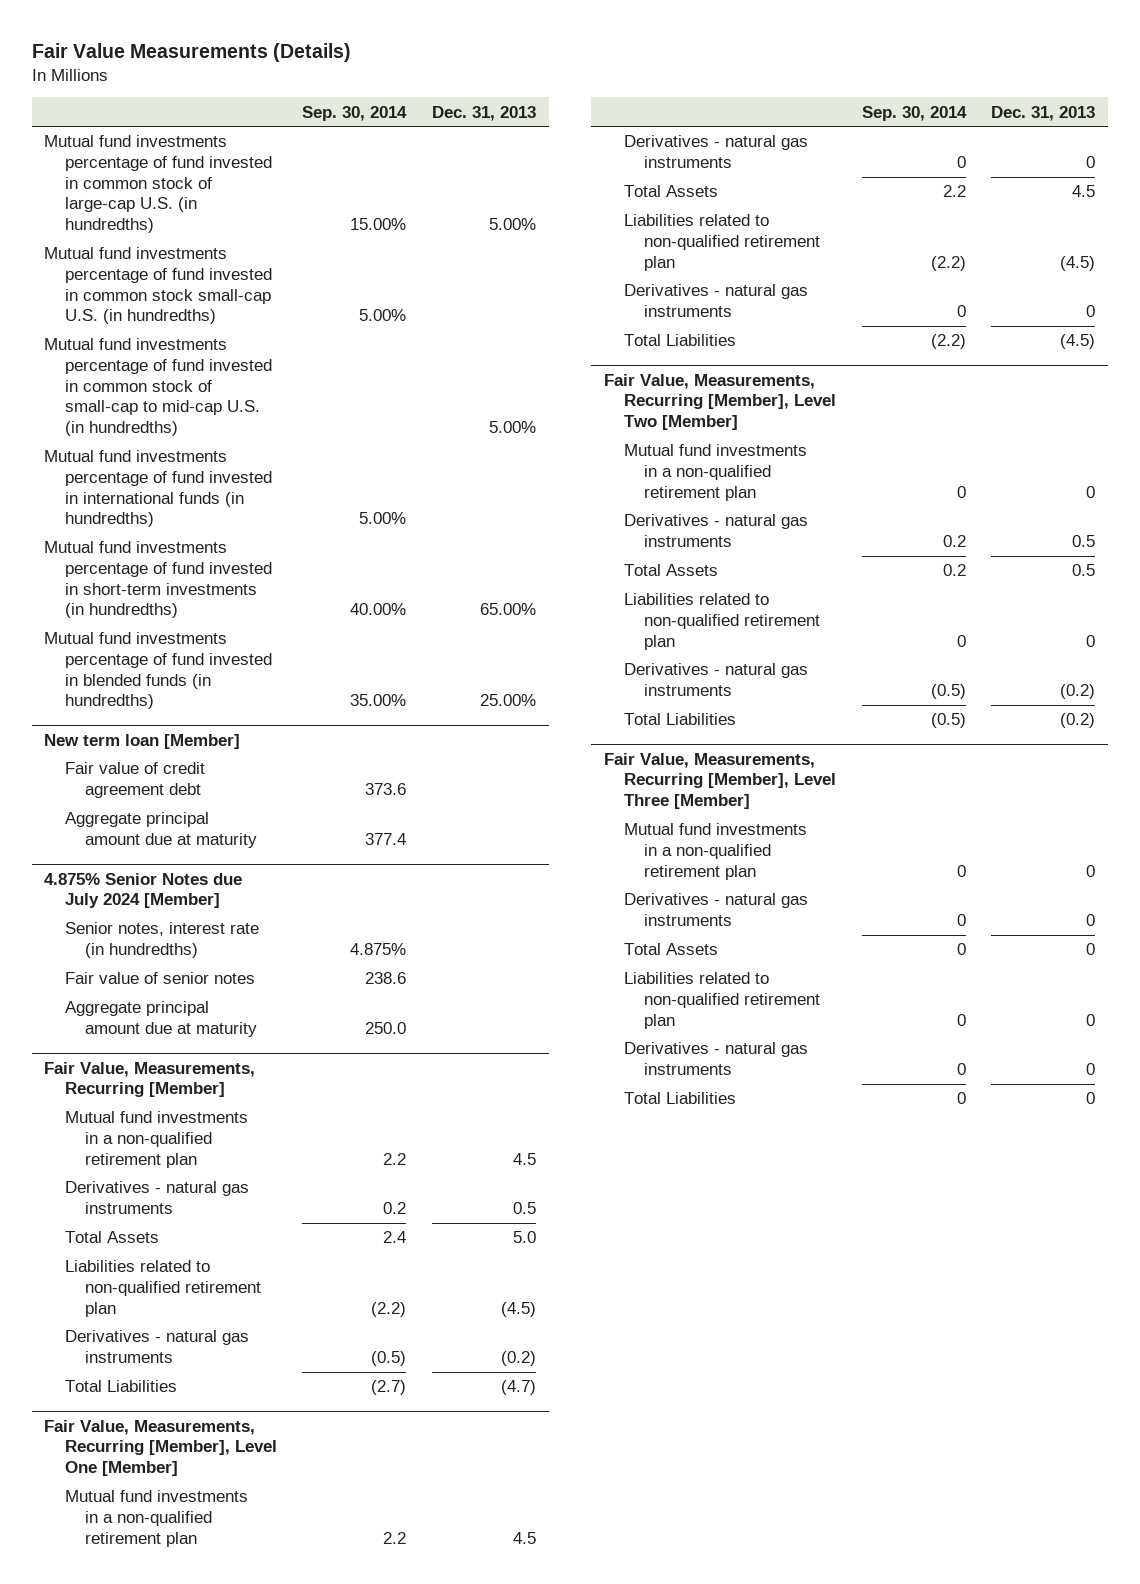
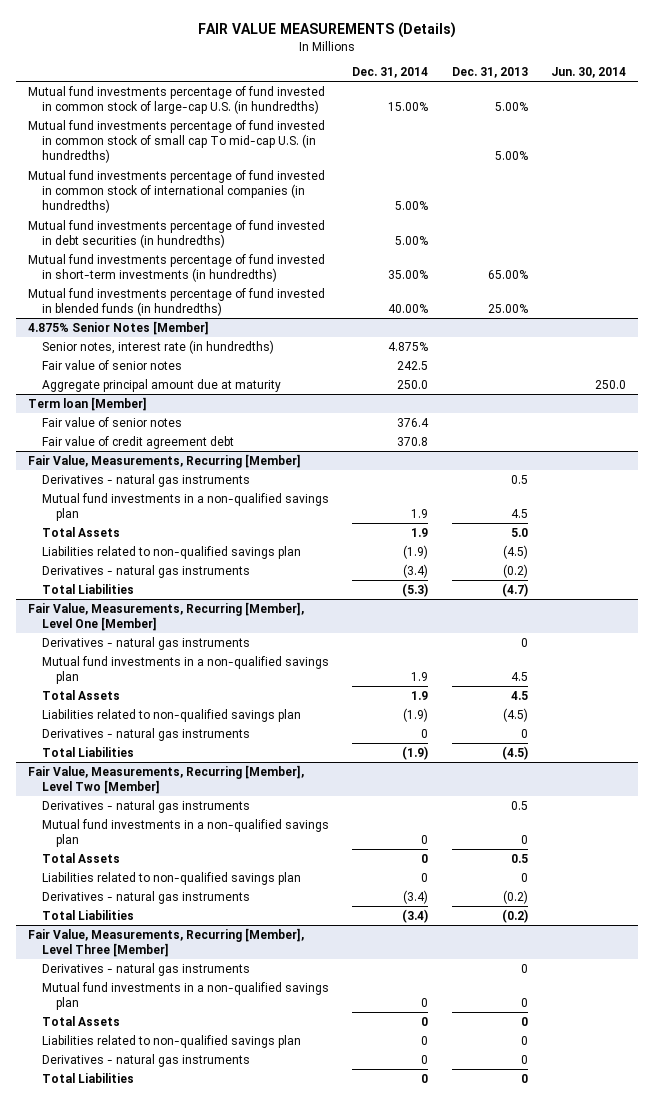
- Fair Value Measurements (Details)
+ FAIR VALUE MEASUREMENTS (Details)
- | Sep. 30, 2014 | Dec. 31, 2013
+ | Dec. 31, 2014 | Dec. 31, 2013 | Jun. 30, 2014
- Mutual fund investments percentage of fund invested in common stock small-cap U.S. (in hundredths) | 5.00% |
- Mutual fund investments percentage of fund invested in common stock of small-cap to mid-cap U.S. (in hundredths) | | 5.00%
- Mutual fund investments percentage of fund invested in international funds (in hundredths) | 5.00% |
+ Mutual fund investments percentage of fund invested in common stock of small cap To mid-cap U.S. (in hundredths) | | 5.00% |
+ Mutual fund investments percentage of fund invested in common stock of international companies (in hundredths) | 5.00% | |
+ Mutual fund investments percentage of fund invested in debt securities (in hundredths) | 5.00% | |
- New term loan [Member]
- Fair value of credit agreement debt | 373.6 |
- Aggregate principal amount due at maturity | 377.4 |
- 4.875% Senior Notes due July 2024 [Member]
+ 4.875% Senior Notes [Member]
+ Term loan [Member]
+ Fair value of senior notes | 376.4 | |
+ Fair value of credit agreement debt | 370.8 | |
@ Fair Value, Measurements, Recurring [Member]
- Mutual fund investments in a non-qualified retirement plan | 2.2 | 4.5
+ Mutual fund investments in a non-qualified savings plan | 1.9 | 4.5 |
- Liabilities related to non-qualified retirement plan | (2.2) | (4.5)
+ Liabilities related to non-qualified savings plan | (1.9) | (4.5) |
@ Fair Value, Measurements, Recurring [Member], Level One [Member]
- Mutual fund investments in a non-qualified retirement plan | 2.2 | 4.5
+ Mutual fund investments in a non-qualified savings plan | 1.9 | 4.5 |
- Liabilities related to non-qualified retirement plan | (2.2) | (4.5)
+ Liabilities related to non-qualified savings plan | (1.9) | (4.5) |
@ Fair Value, Measurements, Recurring [Member], Level Two [Member]
- Mutual fund investments in a non-qualified retirement plan | 0 | 0
+ Mutual fund investments in a non-qualified savings plan | 0 | 0 |
- Liabilities related to non-qualified retirement plan | 0 | 0
+ Liabilities related to non-qualified savings plan | 0 | 0 |
@ Fair Value, Measurements, Recurring [Member], Level Three [Member]
- Mutual fund investments in a non-qualified retirement plan | 0 | 0
+ Mutual fund investments in a non-qualified savings plan | 0 | 0 |
- Liabilities related to non-qualified retirement plan | 0 | 0
+ Liabilities related to non-qualified savings plan | 0 | 0 |

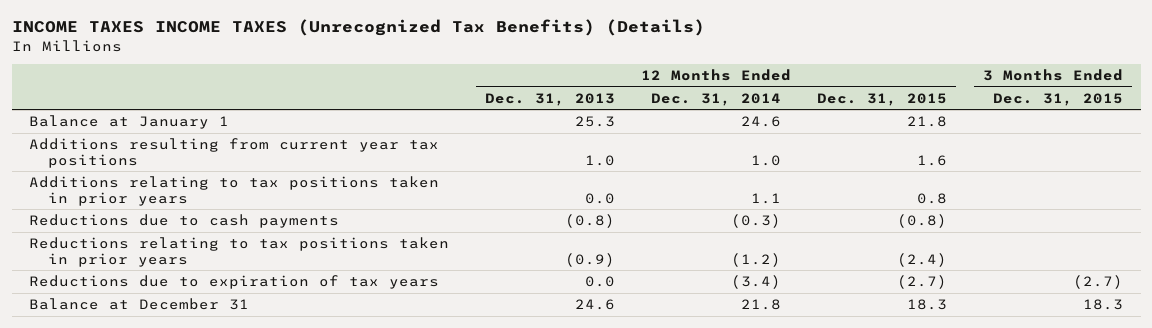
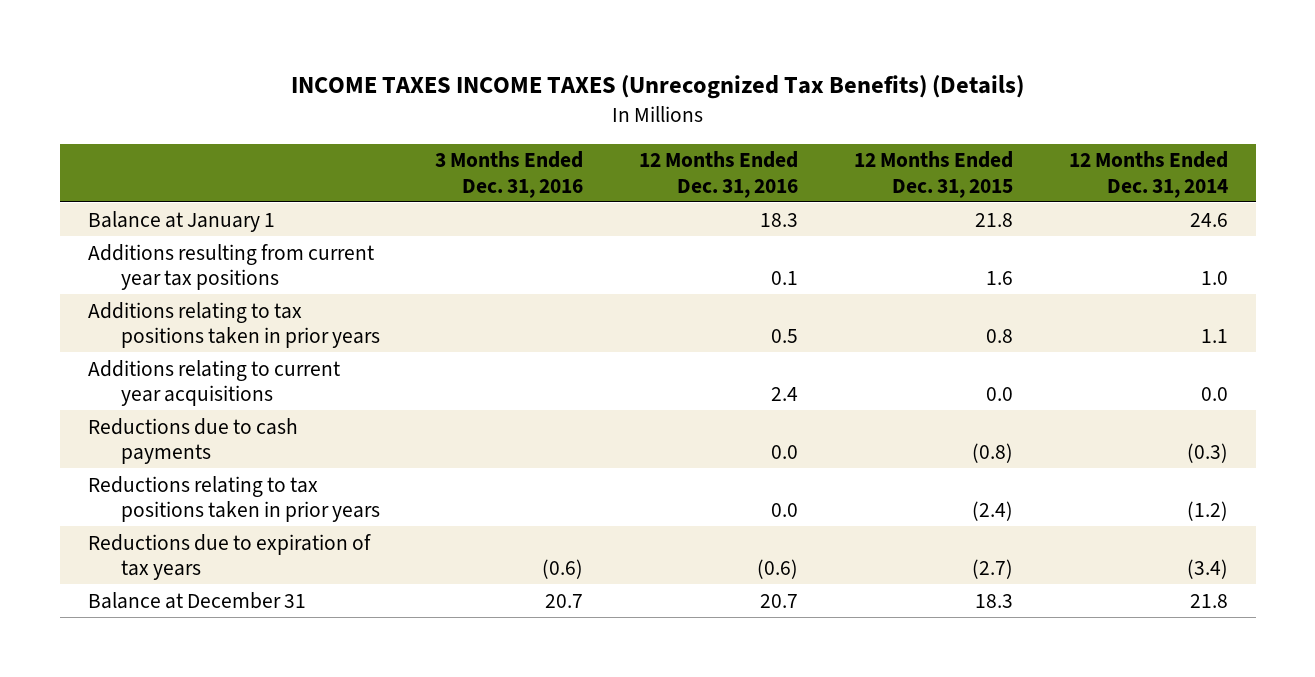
- | 12 Months Ended Dec. 31, 2013 | 12 Months Ended Dec. 31, 2014 | 12 Months Ended Dec. 31, 2015 | 3 Months Ended Dec. 31, 2015
+ | 3 Months Ended Dec. 31, 2016 | 12 Months Ended Dec. 31, 2016 | 12 Months Ended Dec. 31, 2015 | 12 Months Ended Dec. 31, 2014
+ Additions relating to current year acquisitions | | 2.4 | 0.0 | 0.0

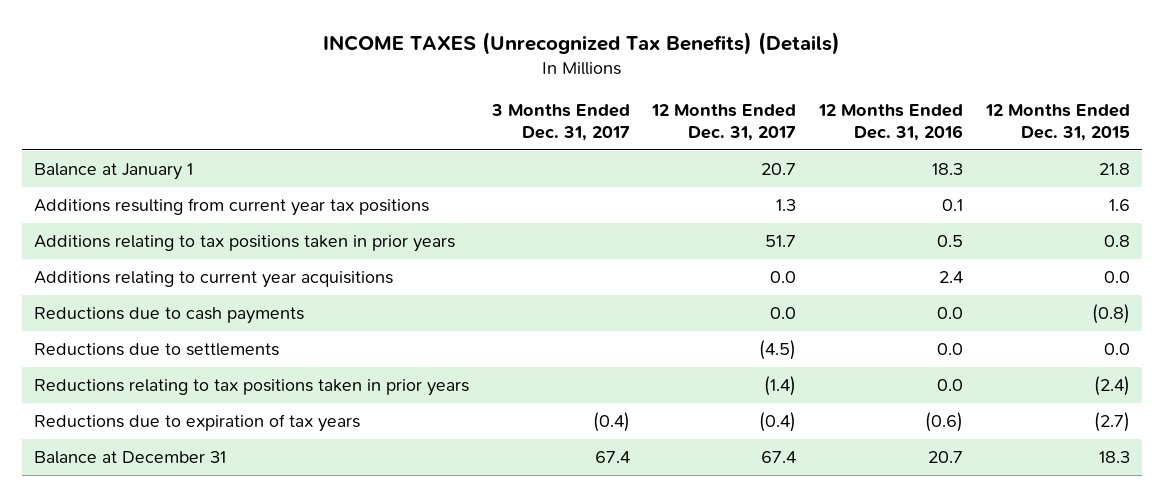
- INCOME TAXES INCOME TAXES (Unrecognized Tax Benefits) (Details)
+ INCOME TAXES (Unrecognized Tax Benefits) (Details)
- | 3 Months Ended Dec. 31, 2016 | 12 Months Ended Dec. 31, 2016 | 12 Months Ended Dec. 31, 2015 | 12 Months Ended Dec. 31, 2014
+ | 3 Months Ended Dec. 31, 2017 | 12 Months Ended Dec. 31, 2017 | 12 Months Ended Dec. 31, 2016 | 12 Months Ended Dec. 31, 2015
+ Reductions due to settlements | | (4.5) | 0.0 | 0.0

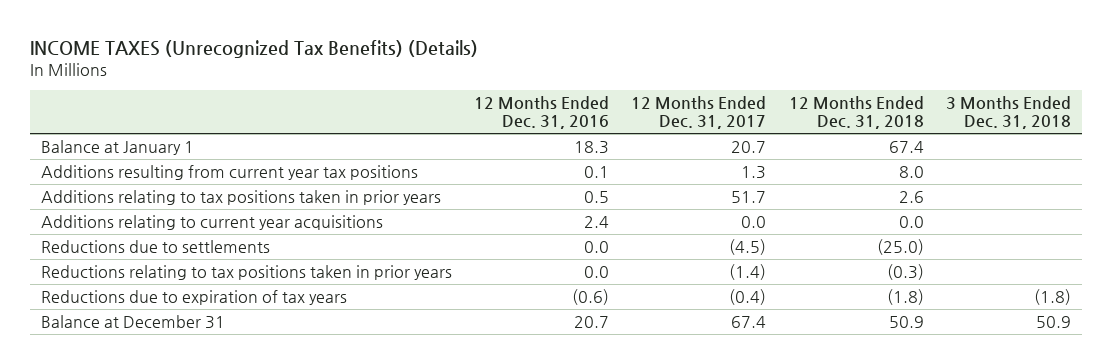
- | 3 Months Ended Dec. 31, 2017 | 12 Months Ended Dec. 31, 2017 | 12 Months Ended Dec. 31, 2016 | 12 Months Ended Dec. 31, 2015
+ | 12 Months Ended Dec. 31, 2016 | 12 Months Ended Dec. 31, 2017 | 12 Months Ended Dec. 31, 2018 | 3 Months Ended Dec. 31, 2018
- Reductions due to cash payments | | 0.0 | 0.0 | (0.8)

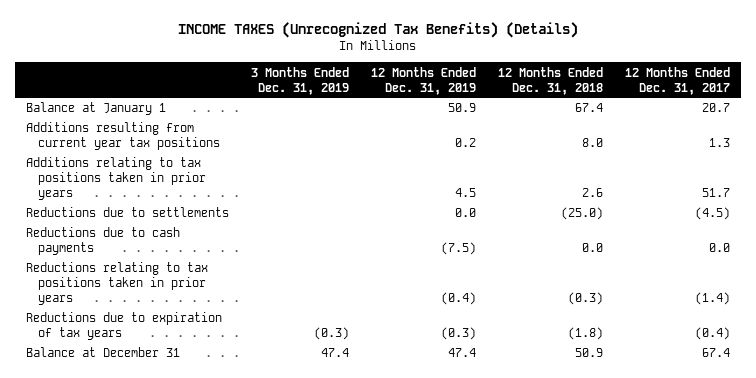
- | 12 Months Ended Dec. 31, 2016 | 12 Months Ended Dec. 31, 2017 | 12 Months Ended Dec. 31, 2018 | 3 Months Ended Dec. 31, 2018
+ | 3 Months Ended Dec. 31, 2019 | 12 Months Ended Dec. 31, 2019 | 12 Months Ended Dec. 31, 2018 | 12 Months Ended Dec. 31, 2017
- Additions relating to current year acquisitions | 2.4 | 0.0 | 0.0 |
+ Reductions due to cash payments | | (7.5) | 0.0 | 0.0

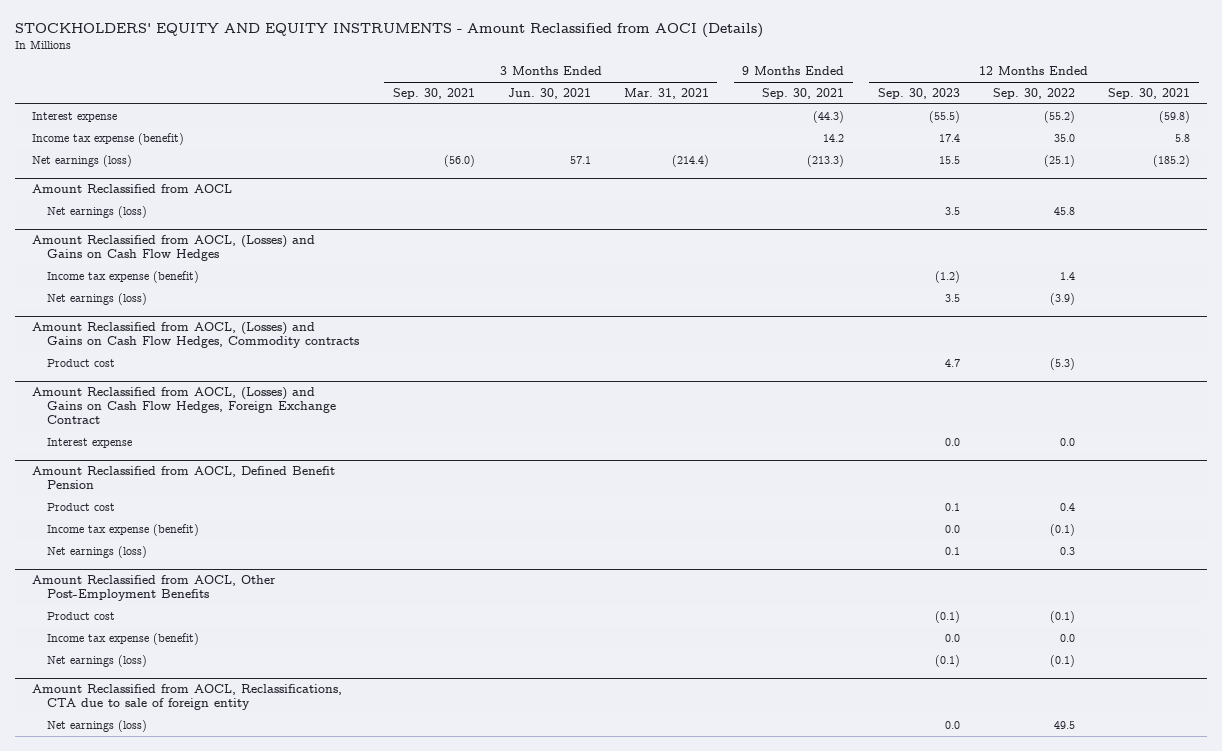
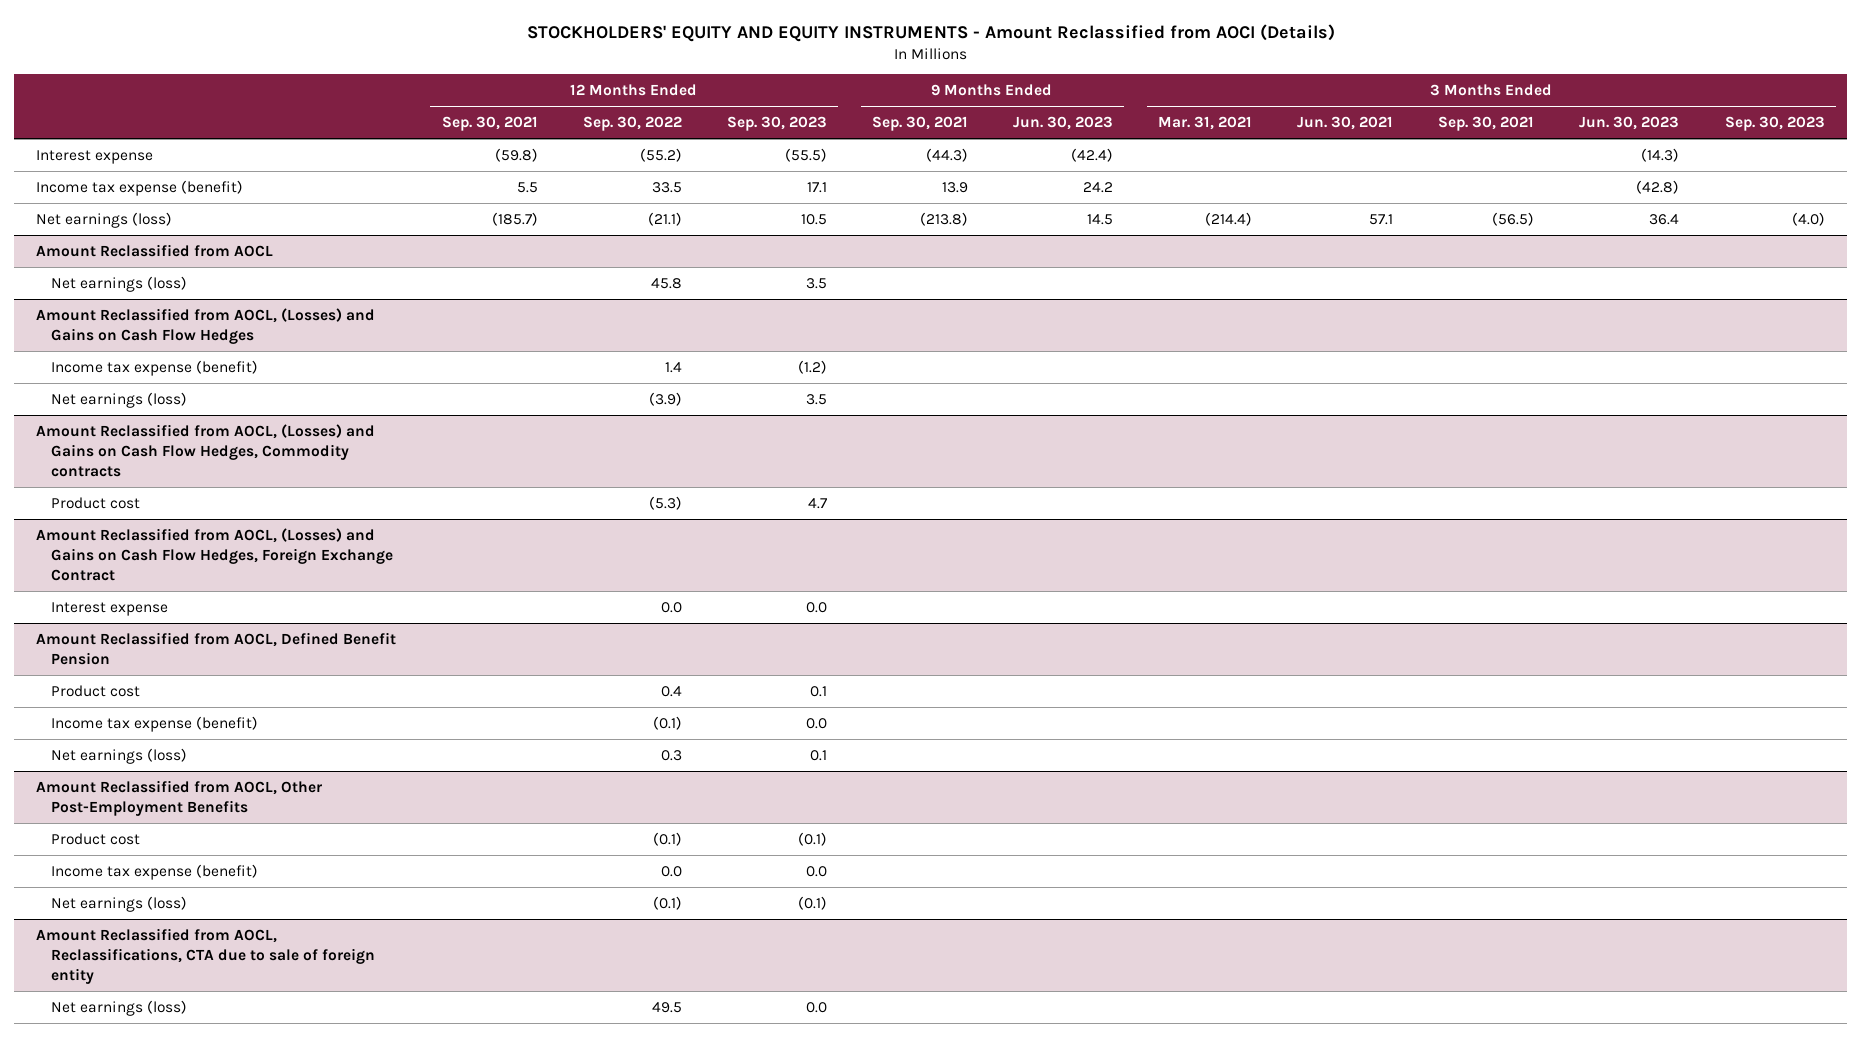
- | 3 Months Ended Sep. 30, 2021 | 3 Months Ended Jun. 30, 2021 | 3 Months Ended Mar. 31, 2021 | 9 Months Ended Sep. 30, 2021 | 12 Months Ended Sep. 30, 2023 | 12 Months Ended Sep. 30, 2022 | 12 Months Ended Sep. 30, 2021
+ | 12 Months Ended Sep. 30, 2021 | 12 Months Ended Sep. 30, 2022 | 12 Months Ended Sep. 30, 2023 | 9 Months Ended Sep. 30, 2021 | 9 Months Ended Jun. 30, 2023 | 3 Months Ended Mar. 31, 2021 | 3 Months Ended Jun. 30, 2021 | 3 Months Ended Sep. 30, 2021 | 3 Months Ended Jun. 30, 2023 | 3 Months Ended Sep. 30, 2023
- Income tax expense (benefit) | | | | 14.2 | 17.4 | 35.0 | 5.8
- Net earnings (loss) | (56.0) | 57.1 | (214.4) | (213.3) | 15.5 | (25.1) | (185.2)
+ Income tax expense (benefit) | 5.5 | 33.5 | 17.1 | 13.9 | 24.2 | | | | (42.8) |
+ Net earnings (loss) | (185.7) | (21.1) | 10.5 | (213.8) | 14.5 | (214.4) | 57.1 | (56.5) | 36.4 | (4.0)

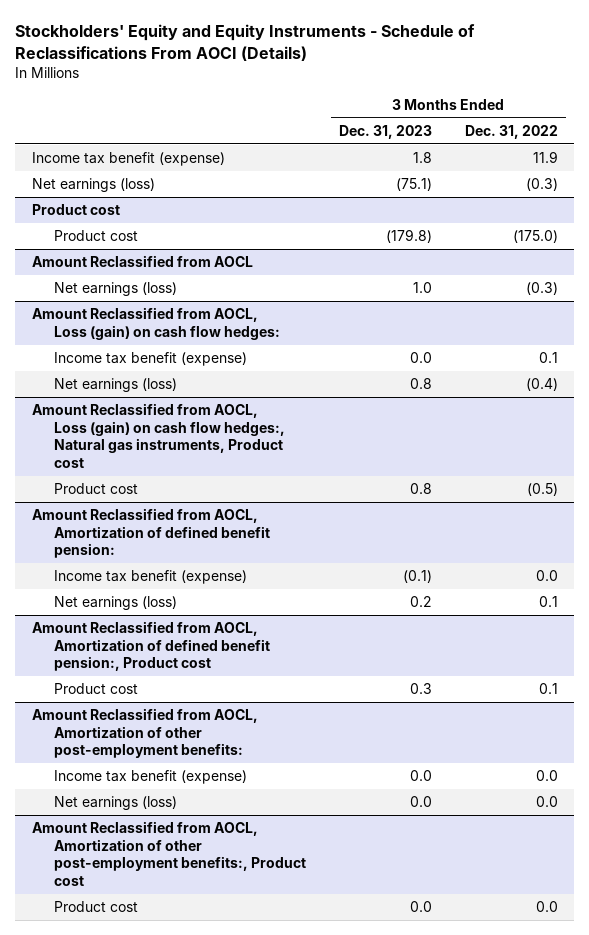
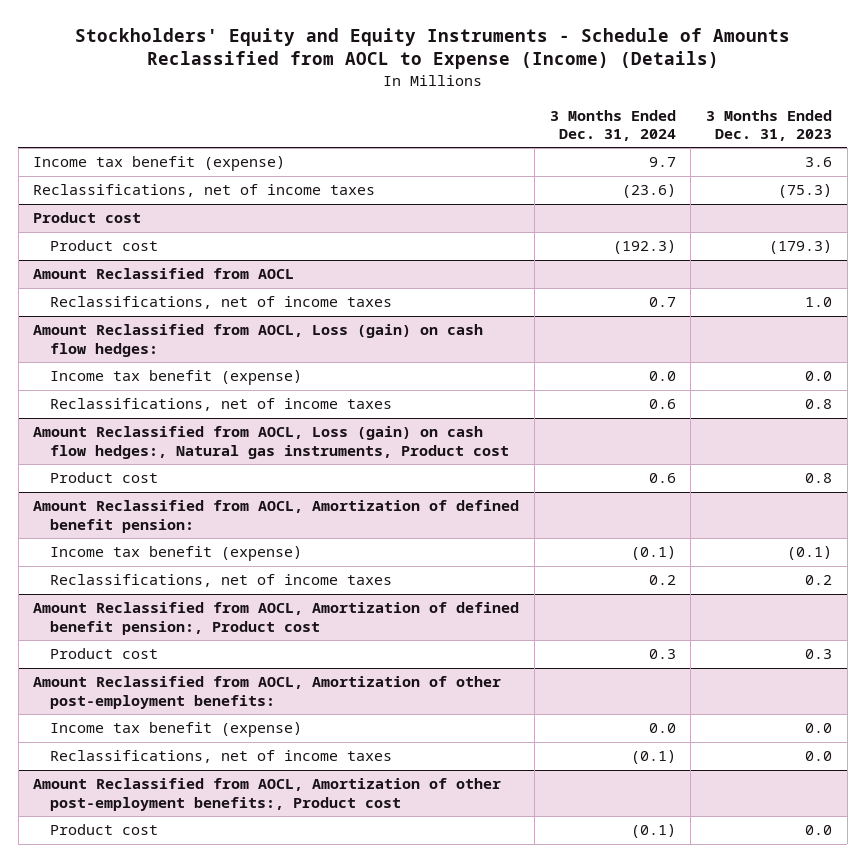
- Stockholders' Equity and Equity Instruments - Schedule of Reclassifications From AOCI (Details)
+ Stockholders' Equity and Equity Instruments - Schedule of Amounts Reclassified from AOCL to Expense (Income) (Details)
- | 3 Months Ended Dec. 31, 2023 | 3 Months Ended Dec. 31, 2022
+ | 3 Months Ended Dec. 31, 2024 | 3 Months Ended Dec. 31, 2023
- Income tax benefit (expense) | 1.8 | 11.9
- Net earnings (loss) | (75.1) | (0.3)
+ Income tax benefit (expense) | 9.7 | 3.6
+ Reclassifications, net of income taxes | (23.6) | (75.3)
@ Product cost
- Product cost | (179.8) | (175.0)
+ Product cost | (192.3) | (179.3)
@ Amount Reclassified from AOCL
- Net earnings (loss) | 1.0 | (0.3)
+ Reclassifications, net of income taxes | 0.7 | 1.0
@ Amount Reclassified from AOCL, Loss (gain) on cash flow hedges:
- Net earnings (loss) | 0.8 | (0.4)
+ Reclassifications, net of income taxes | 0.6 | 0.8
@ Amount Reclassified from AOCL, Amortization of defined benefit pension:
- Net earnings (loss) | 0.2 | 0.1
+ Reclassifications, net of income taxes | 0.2 | 0.2
@ Amount Reclassified from AOCL, Amortization of other post-employment benefits:
- Net earnings (loss) | 0.0 | 0.0
+ Reclassifications, net of income taxes | (0.1) | 0.0

